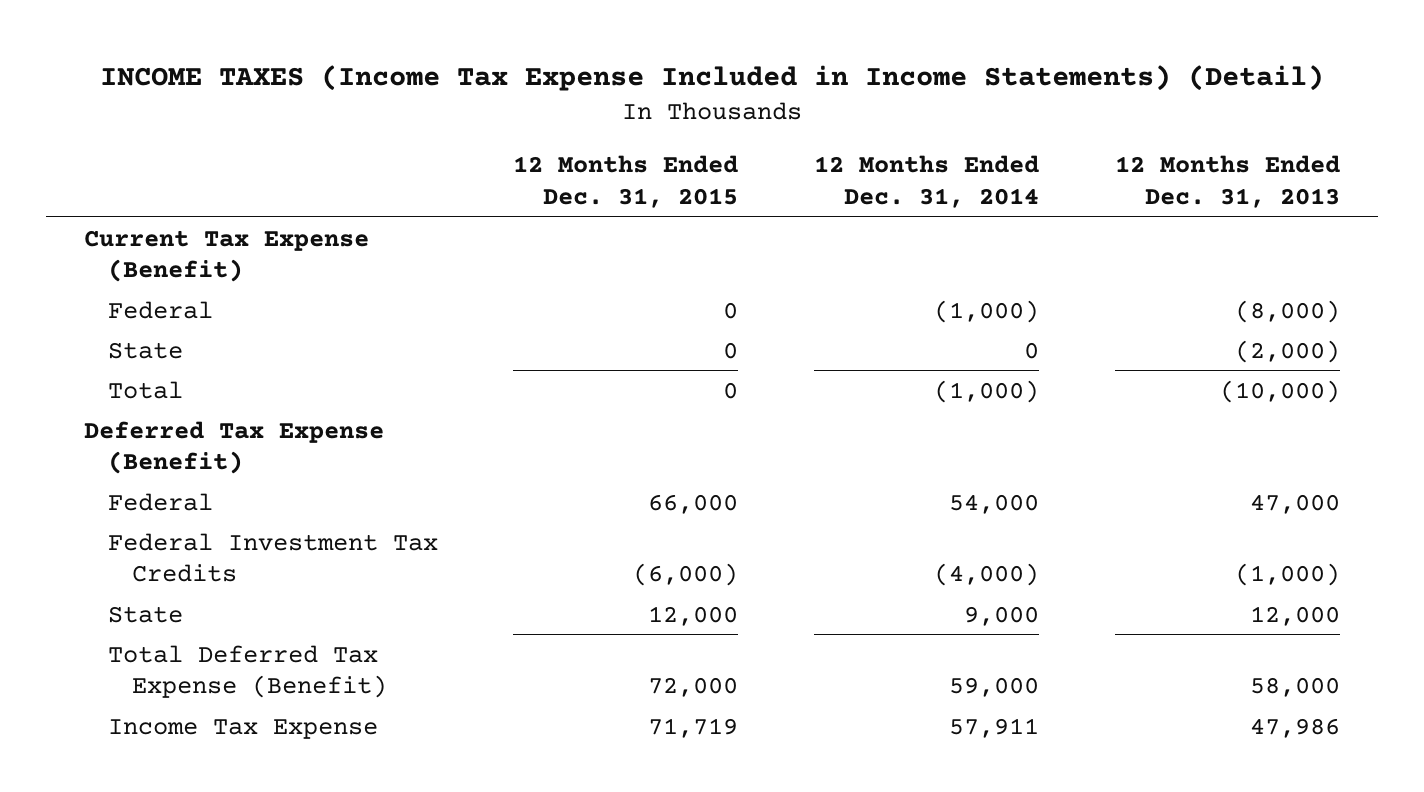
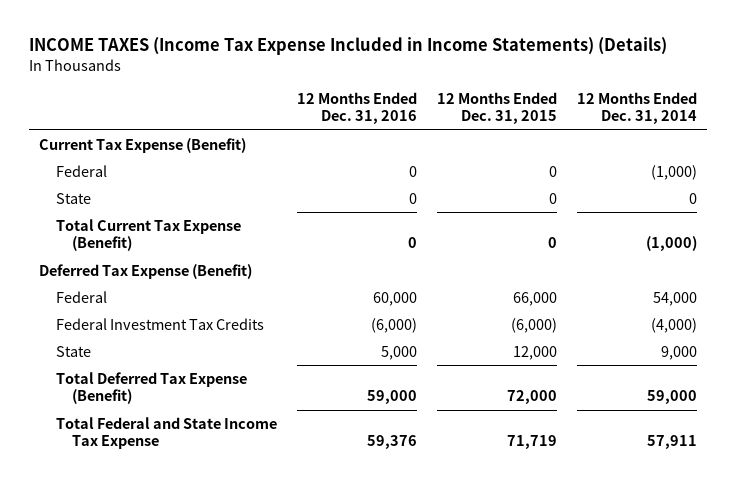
- INCOME TAXES (Income Tax Expense Included in Income Statements) (Detail)
+ INCOME TAXES (Income Tax Expense Included in Income Statements) (Details)
- | 12 Months Ended Dec. 31, 2015 | 12 Months Ended Dec. 31, 2014 | 12 Months Ended Dec. 31, 2013
+ | 12 Months Ended Dec. 31, 2016 | 12 Months Ended Dec. 31, 2015 | 12 Months Ended Dec. 31, 2014
- Total | 0 | (1,000) | (10,000)
+ Total Current Tax Expense (Benefit) | 0 | 0 | (1,000)
- Income Tax Expense | 71,719 | 57,911 | 47,986
+ Total Federal and State Income Tax Expense | 59,376 | 71,719 | 57,911

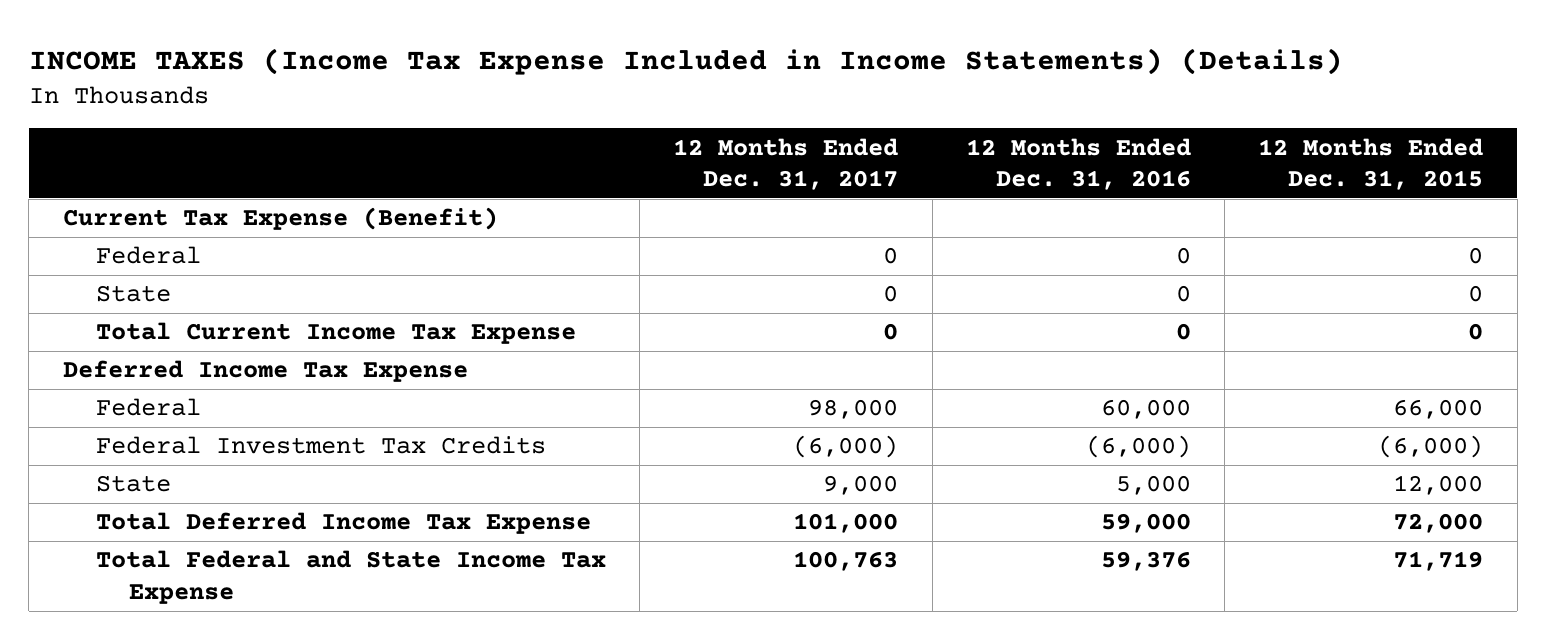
- | 12 Months Ended Dec. 31, 2016 | 12 Months Ended Dec. 31, 2015 | 12 Months Ended Dec. 31, 2014
+ | 12 Months Ended Dec. 31, 2017 | 12 Months Ended Dec. 31, 2016 | 12 Months Ended Dec. 31, 2015
- Total Current Tax Expense (Benefit) | 0 | 0 | (1,000)
- Deferred Tax Expense (Benefit)
+ Total Current Income Tax Expense | 0 | 0 | 0
+ Deferred Income Tax Expense
- Total Deferred Tax Expense (Benefit) | 59,000 | 72,000 | 59,000
+ Total Deferred Income Tax Expense | 101,000 | 59,000 | 72,000

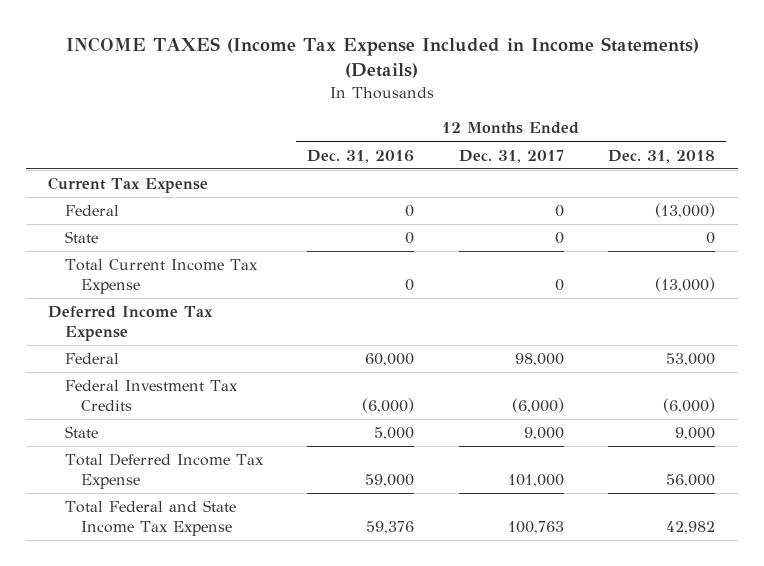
- | 12 Months Ended Dec. 31, 2017 | 12 Months Ended Dec. 31, 2016 | 12 Months Ended Dec. 31, 2015
+ | 12 Months Ended Dec. 31, 2016 | 12 Months Ended Dec. 31, 2017 | 12 Months Ended Dec. 31, 2018
- Current Tax Expense (Benefit)
+ Current Tax Expense

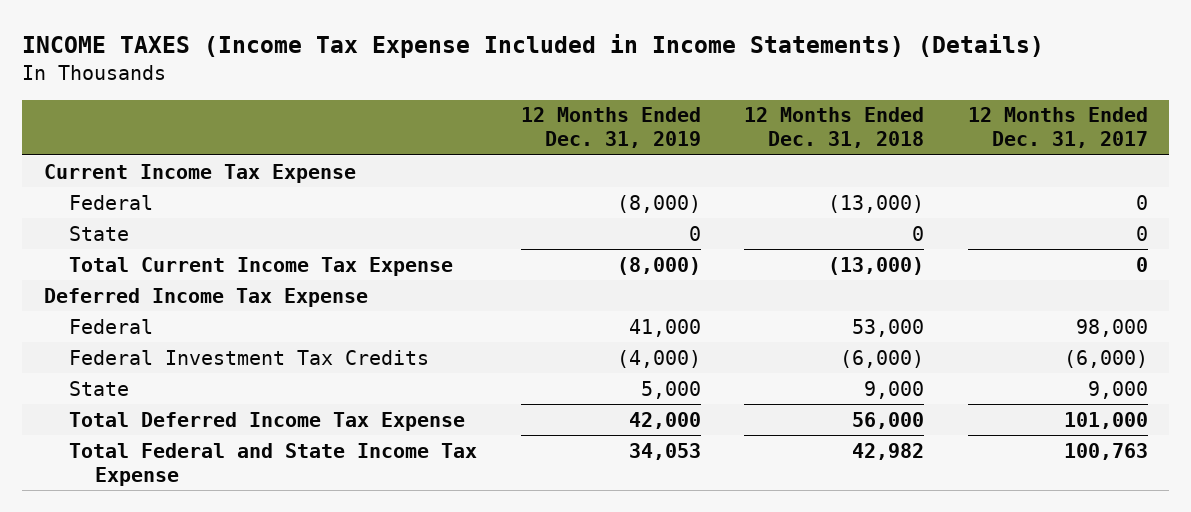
- | 12 Months Ended Dec. 31, 2016 | 12 Months Ended Dec. 31, 2017 | 12 Months Ended Dec. 31, 2018
+ | 12 Months Ended Dec. 31, 2019 | 12 Months Ended Dec. 31, 2018 | 12 Months Ended Dec. 31, 2017
- Current Tax Expense
+ Current Income Tax Expense

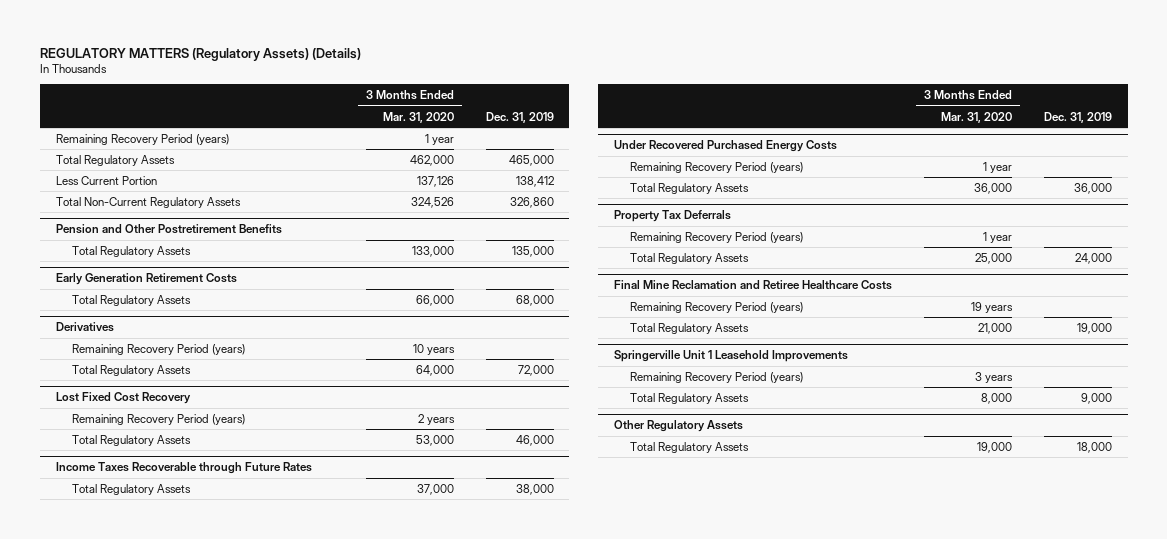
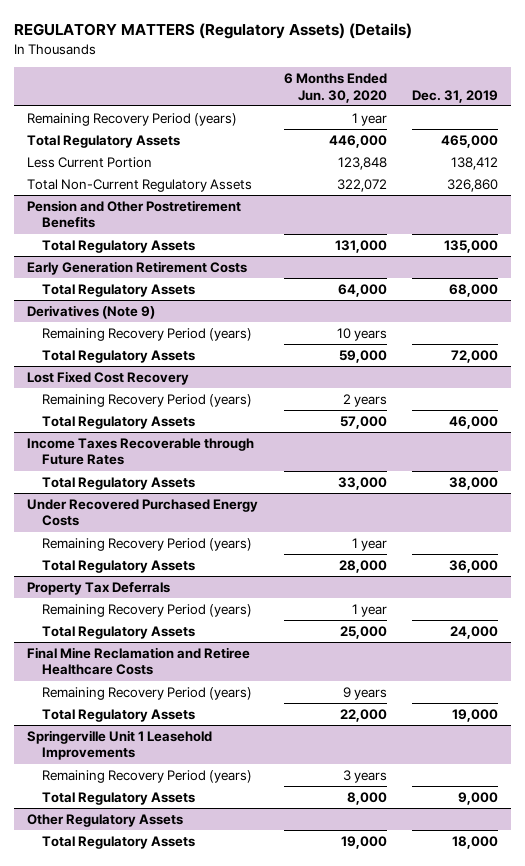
- | 3 Months Ended Mar. 31, 2020 | Dec. 31, 2019
+ | 6 Months Ended Jun. 30, 2020 | Dec. 31, 2019
- Derivatives
+ Derivatives (Note 9)

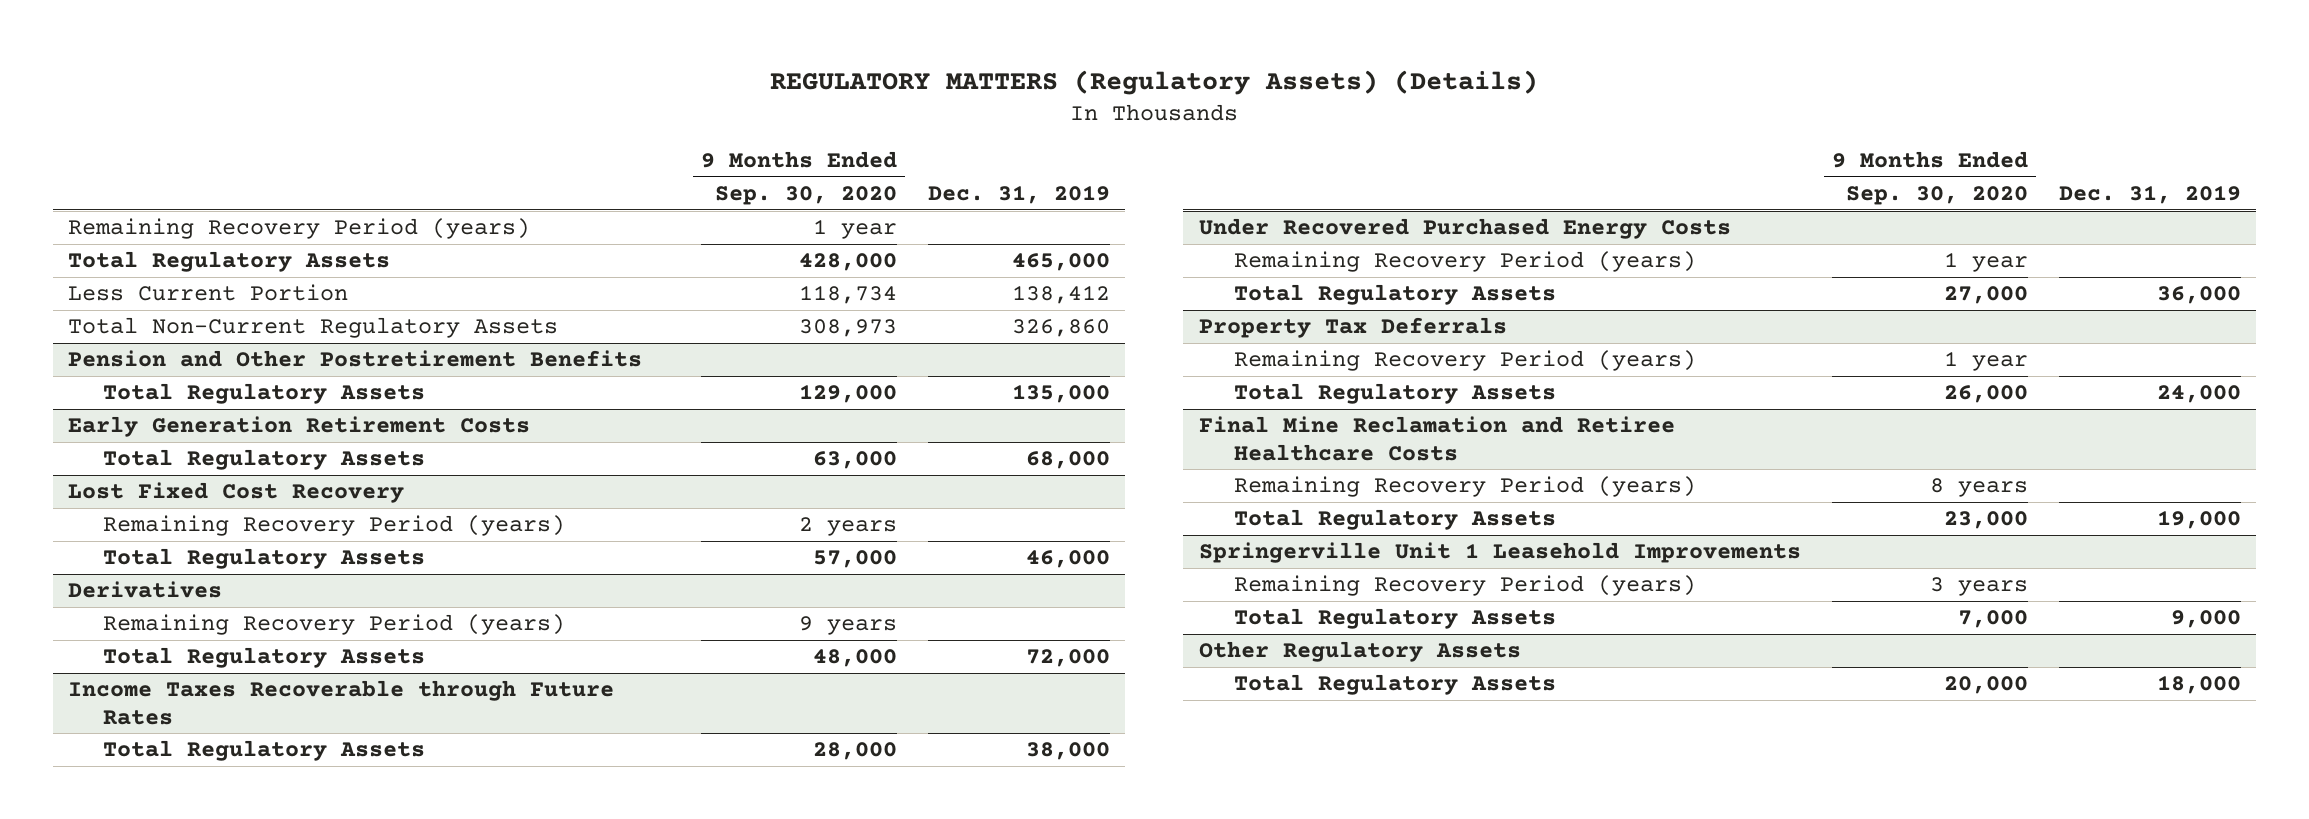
- | 6 Months Ended Jun. 30, 2020 | Dec. 31, 2019
+ | 9 Months Ended Sep. 30, 2020 | Dec. 31, 2019
- Derivatives (Note 9)
- Remaining Recovery Period (years) | 10 years |
- Total Regulatory Assets | 59,000 | 72,000
+ Derivatives
+ Remaining Recovery Period (years) | 9 years |
+ Total Regulatory Assets | 48,000 | 72,000

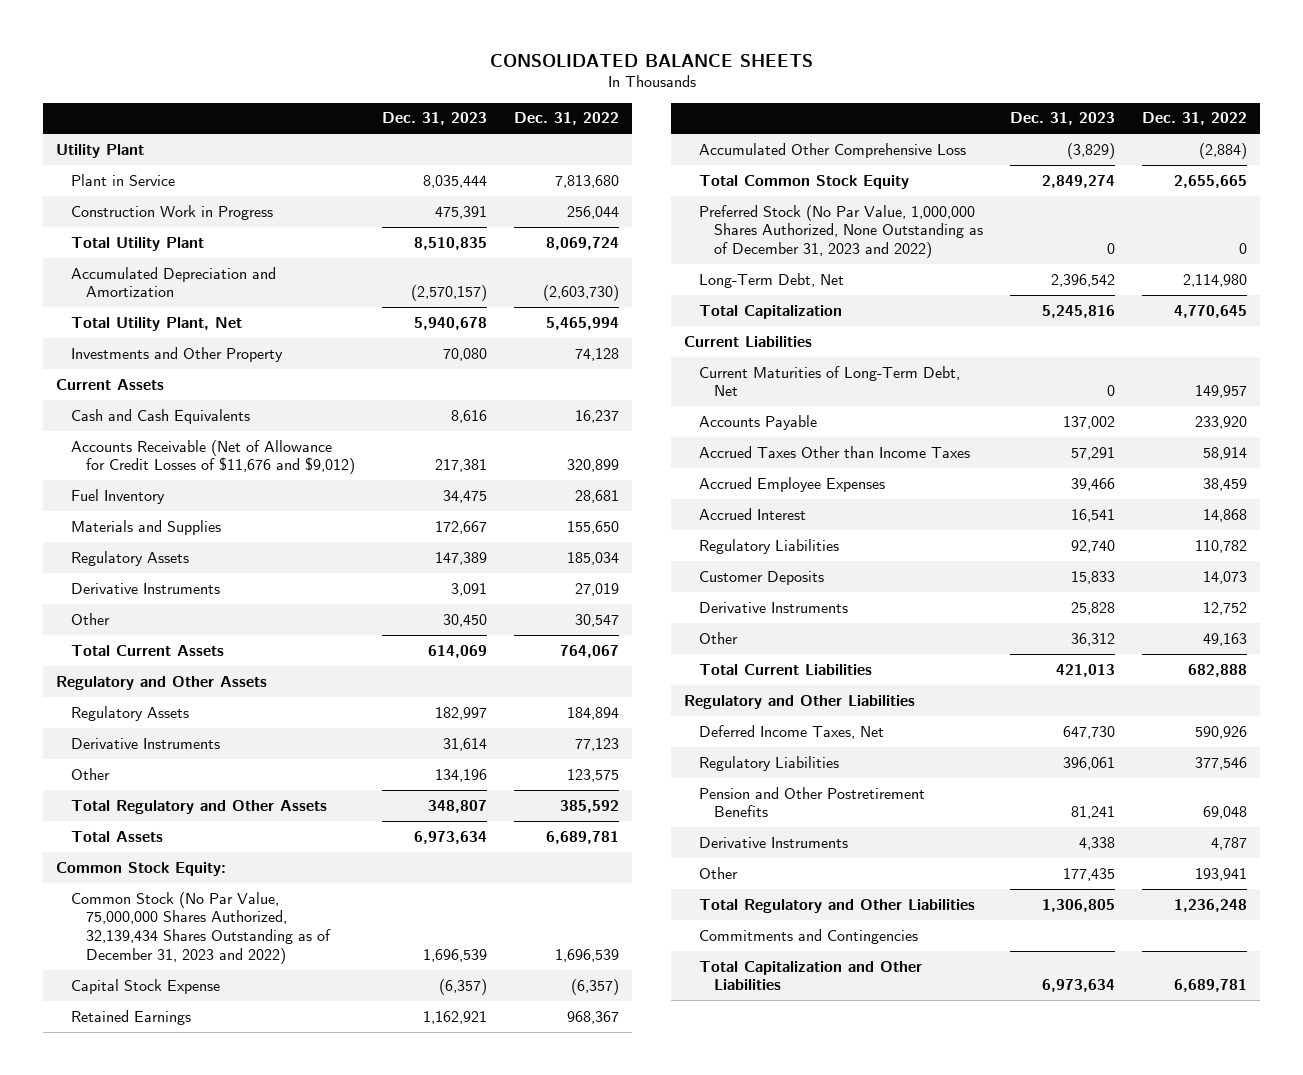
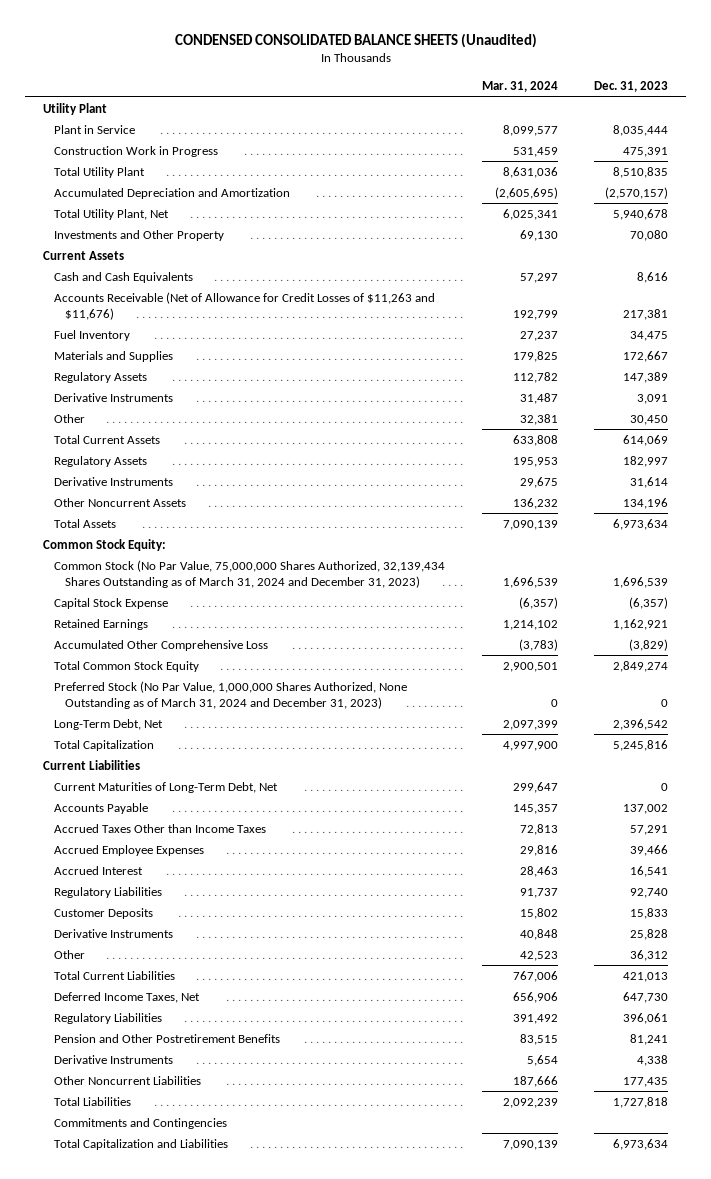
- CONSOLIDATED BALANCE SHEETS
+ CONDENSED CONSOLIDATED BALANCE SHEETS (Unaudited)
- | Dec. 31, 2023 | Dec. 31, 2022
+ | Mar. 31, 2024 | Dec. 31, 2023
- Accounts Receivable (Net of Allowance for Credit Losses of $11,676 and $9,012) | 217,381 | 320,899
+ Accounts Receivable (Net of Allowance for Credit Losses of $11,263 and $11,676) | 192,799 | 217,381
- Regulatory and Other Assets
- Other | 134,196 | 123,575
- Total Regulatory and Other Assets | 348,807 | 385,592
+ Other Noncurrent Assets | 136,232 | 134,196
- Common Stock (No Par Value, 75,000,000 Shares Authorized, 32,139,434 Shares Outstanding as of December 31, 2023 and 2022) | 1,696,539 | 1,696,539
+ Common Stock (No Par Value, 75,000,000 Shares Authorized, 32,139,434 Shares Outstanding as of March 31, 2024 and December 31, 2023) | 1,696,539 | 1,696,539
- Preferred Stock (No Par Value, 1,000,000 Shares Authorized, None Outstanding as of December 31, 2023 and 2022) | 0 | 0
+ Preferred Stock (No Par Value, 1,000,000 Shares Authorized, None Outstanding as of March 31, 2024 and December 31, 2023) | 0 | 0
- Regulatory and Other Liabilities
- Other | 177,435 | 193,941
- Total Regulatory and Other Liabilities | 1,306,805 | 1,236,248
+ Other Noncurrent Liabilities | 187,666 | 177,435
+ Total Liabilities | 2,092,239 | 1,727,818
- Total Capitalization and Other Liabilities | 6,973,634 | 6,689,781
+ Total Capitalization and Liabilities | 7,090,139 | 6,973,634

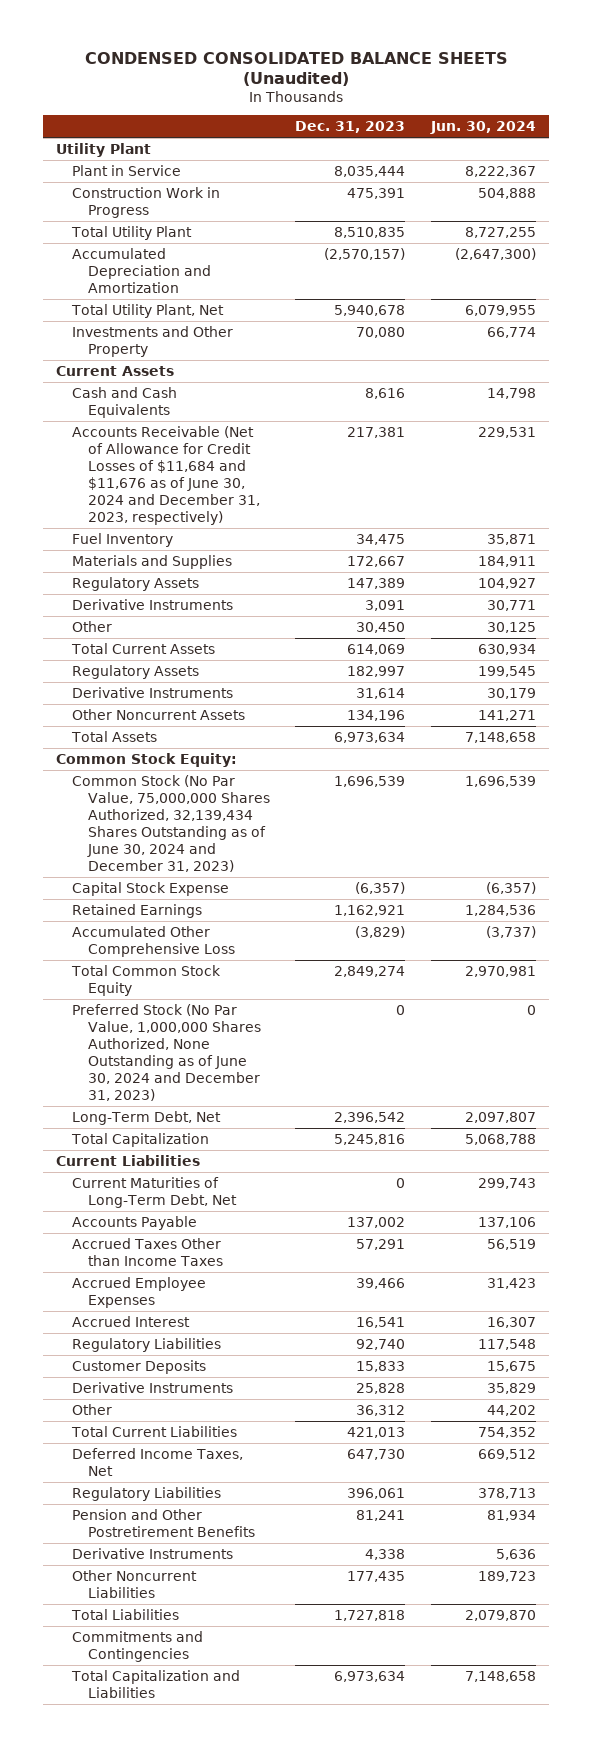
- | Mar. 31, 2024 | Dec. 31, 2023
+ | Dec. 31, 2023 | Jun. 30, 2024
- Accounts Receivable (Net of Allowance for Credit Losses of $11,263 and $11,676) | 192,799 | 217,381
+ Accounts Receivable (Net of Allowance for Credit Losses of $11,684 and $11,676 as of June 30, 2024 and December 31, 2023, respectively) | 217,381 | 229,531
- Common Stock (No Par Value, 75,000,000 Shares Authorized, 32,139,434 Shares Outstanding as of March 31, 2024 and December 31, 2023) | 1,696,539 | 1,696,539
+ Common Stock (No Par Value, 75,000,000 Shares Authorized, 32,139,434 Shares Outstanding as of June 30, 2024 and December 31, 2023) | 1,696,539 | 1,696,539
- Preferred Stock (No Par Value, 1,000,000 Shares Authorized, None Outstanding as of March 31, 2024 and December 31, 2023) | 0 | 0
+ Preferred Stock (No Par Value, 1,000,000 Shares Authorized, None Outstanding as of June 30, 2024 and December 31, 2023) | 0 | 0

